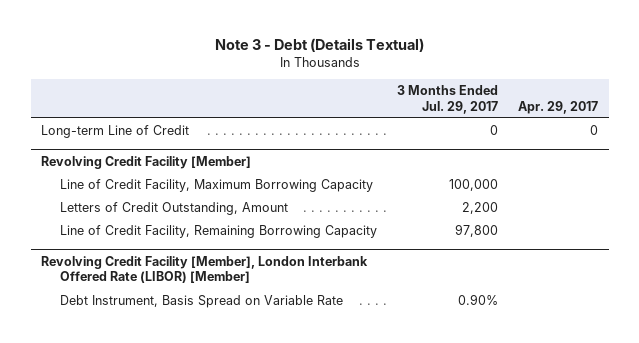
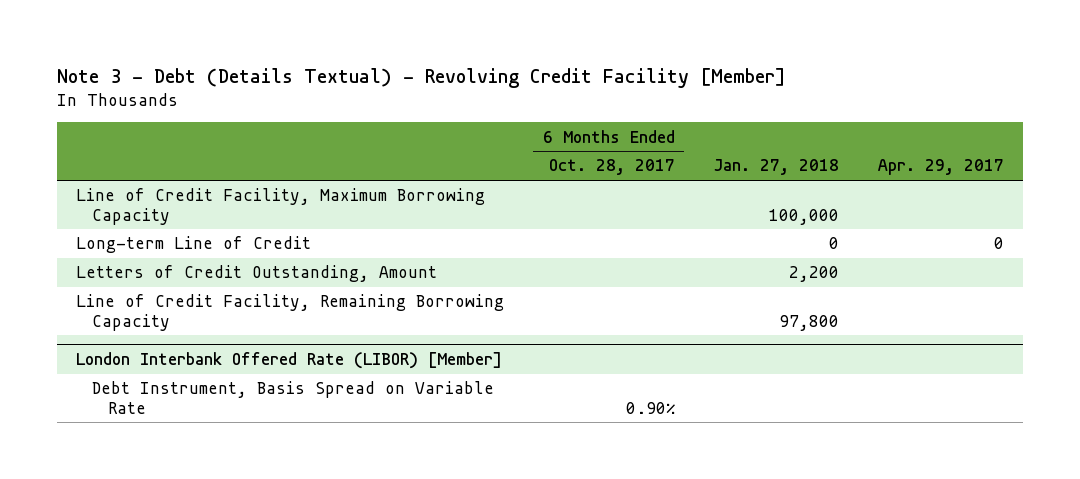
- Note 3 - Debt (Details Textual)
+ Note 3 - Debt (Details Textual) - Revolving Credit Facility [Member]
- | 3 Months Ended Jul. 29, 2017 | Apr. 29, 2017
+ | 6 Months Ended Oct. 28, 2017 | Jan. 27, 2018 | Apr. 29, 2017
+ Line of Credit Facility, Maximum Borrowing Capacity | | 100,000 |
- Revolving Credit Facility [Member]
- Line of Credit Facility, Maximum Borrowing Capacity | 100,000 |
- Letters of Credit Outstanding, Amount | 2,200 |
- Line of Credit Facility, Remaining Borrowing Capacity | 97,800 |
- Revolving Credit Facility [Member], London Interbank Offered Rate (LIBOR) [Member]
- Debt Instrument, Basis Spread on Variable Rate | 0.90% |
+ Letters of Credit Outstanding, Amount | | 2,200 |
+ Line of Credit Facility, Remaining Borrowing Capacity | | 97,800 |
+ London Interbank Offered Rate (LIBOR) [Member]
+ Debt Instrument, Basis Spread on Variable Rate | 0.90% | |

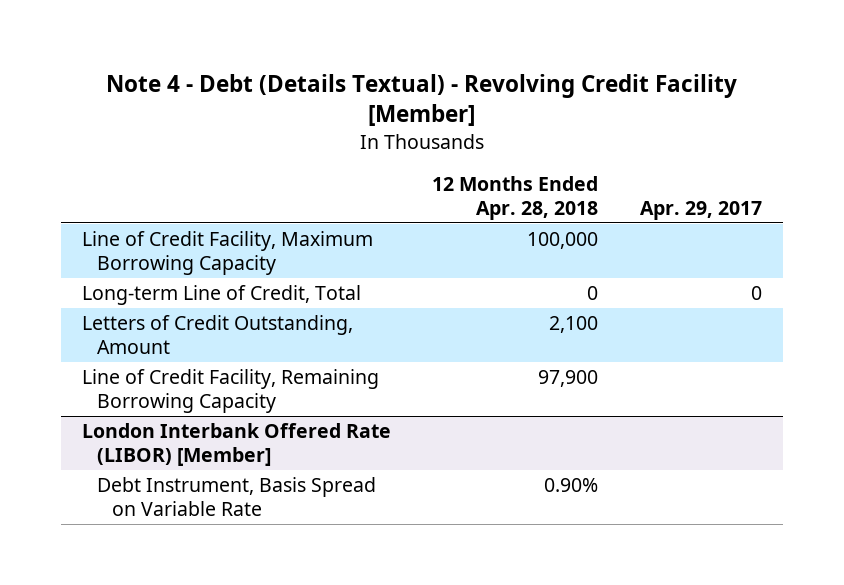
- Note 3 - Debt (Details Textual) - Revolving Credit Facility [Member]
+ Note 4 - Debt (Details Textual) - Revolving Credit Facility [Member]
- | 6 Months Ended Oct. 28, 2017 | Jan. 27, 2018 | Apr. 29, 2017
+ | 12 Months Ended Apr. 28, 2018 | Apr. 29, 2017
- Long-term Line of Credit | | 0 | 0
+ Long-term Line of Credit, Total | 0 | 0

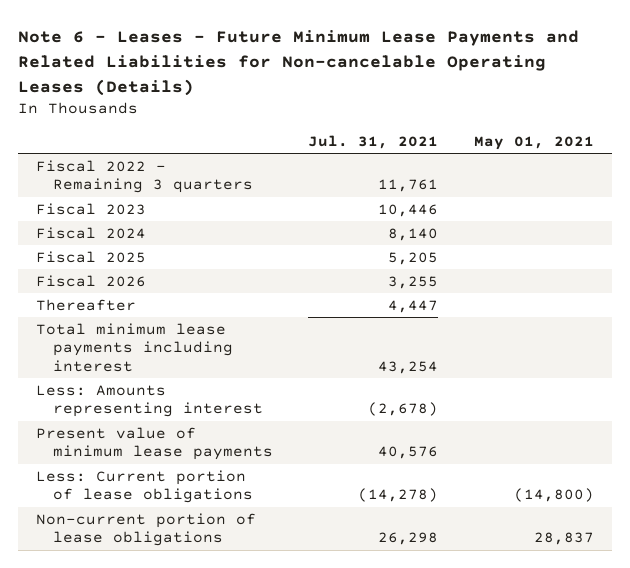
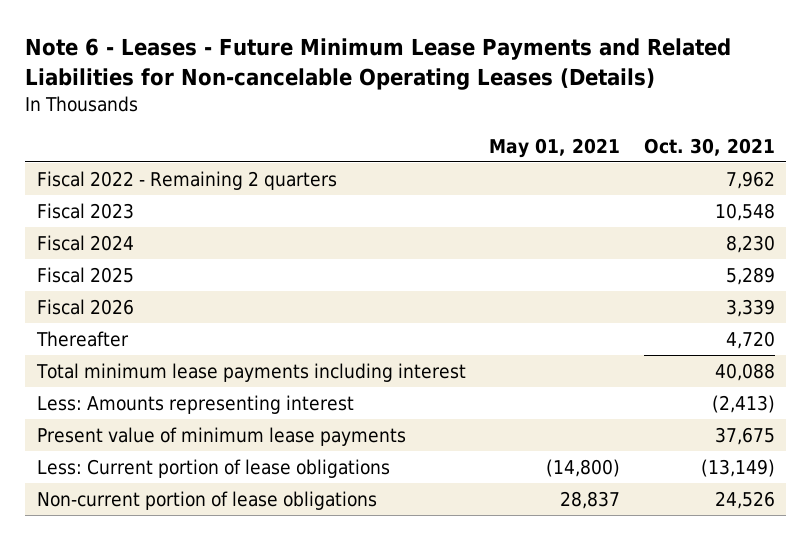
- | Jul. 31, 2021 | May 01, 2021
+ | May 01, 2021 | Oct. 30, 2021
- Fiscal 2022 - Remaining 3 quarters | 11,761 |
+ Fiscal 2022 - Remaining 2 quarters | | 7,962

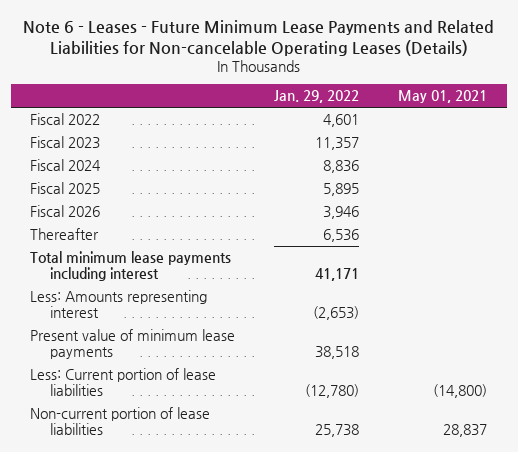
- | May 01, 2021 | Oct. 30, 2021
+ | Jan. 29, 2022 | May 01, 2021
- Fiscal 2022 - Remaining 2 quarters | | 7,962
+ Fiscal 2022 | 4,601 |
- Less: Current portion of lease obligations | (14,800) | (13,149)
- Non-current portion of lease obligations | 28,837 | 24,526
+ Less: Current portion of lease liabilities | (12,780) | (14,800)
+ Non-current portion of lease liabilities | 25,738 | 28,837

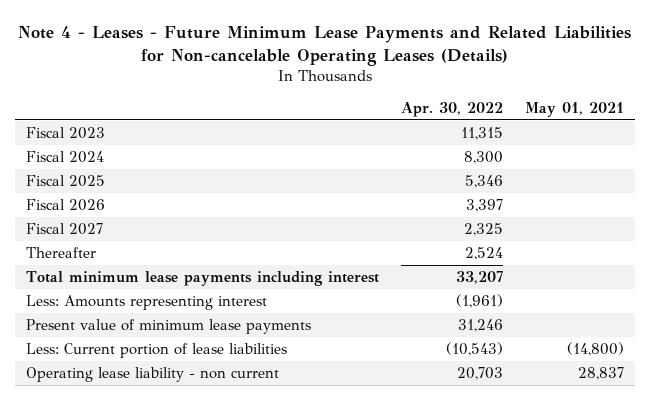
- Note 6 - Leases - Future Minimum Lease Payments and Related Liabilities for Non-cancelable Operating Leases (Details)
+ Note 4 - Leases - Future Minimum Lease Payments and Related Liabilities for Non-cancelable Operating Leases (Details)
- | Jan. 29, 2022 | May 01, 2021
+ | Apr. 30, 2022 | May 01, 2021
- Fiscal 2022 | 4,601 |
+ Fiscal 2027 | 2,325 |
- Non-current portion of lease liabilities | 25,738 | 28,837
+ Operating lease liability - non current | 20,703 | 28,837

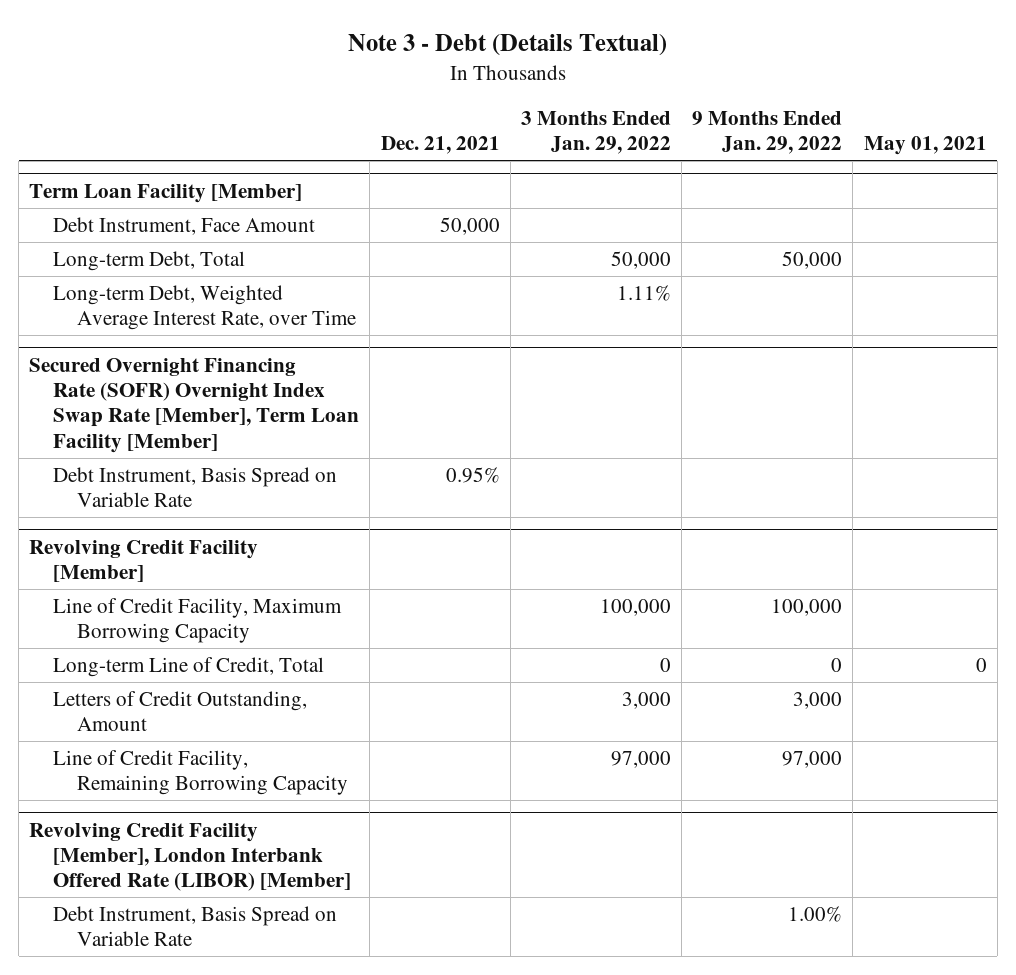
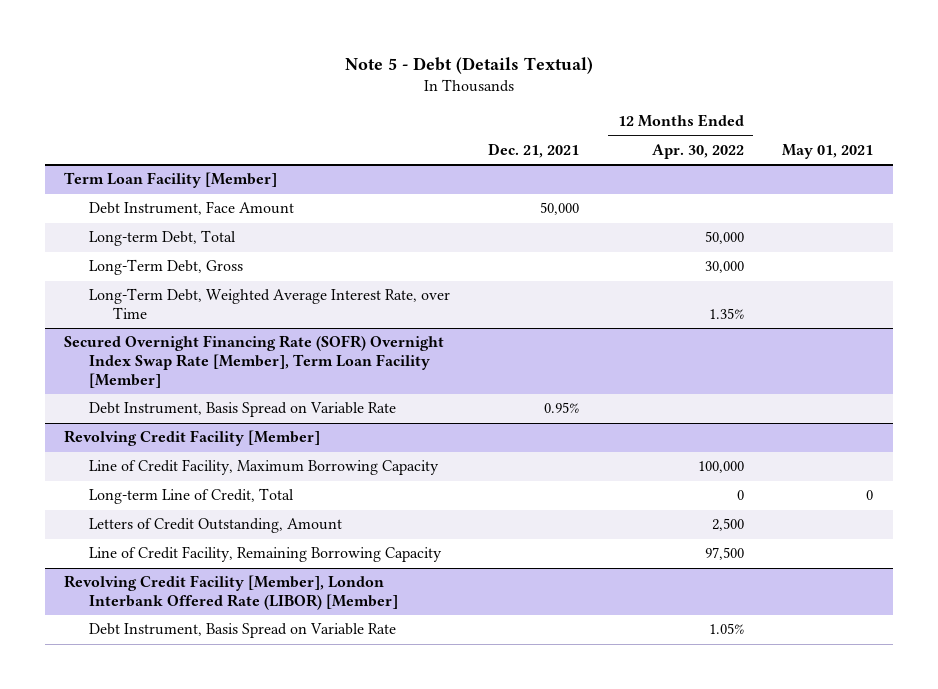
- Note 3 - Debt (Details Textual)
+ Note 5 - Debt (Details Textual)
- | Dec. 21, 2021 | 3 Months Ended Jan. 29, 2022 | 9 Months Ended Jan. 29, 2022 | May 01, 2021
+ | Dec. 21, 2021 | 12 Months Ended Apr. 30, 2022 | May 01, 2021
@ Term Loan Facility [Member]
- Long-term Debt, Weighted Average Interest Rate, over Time | | 1.11% | |
+ Long-Term Debt, Gross | | 30,000 |
+ Long-Term Debt, Weighted Average Interest Rate, over Time | | 1.35% |

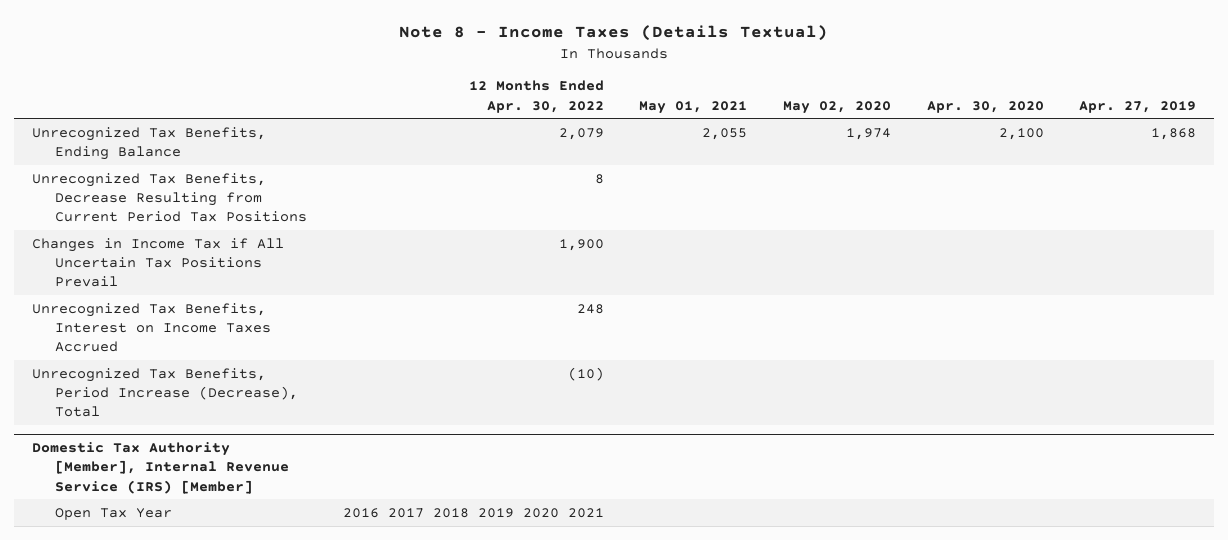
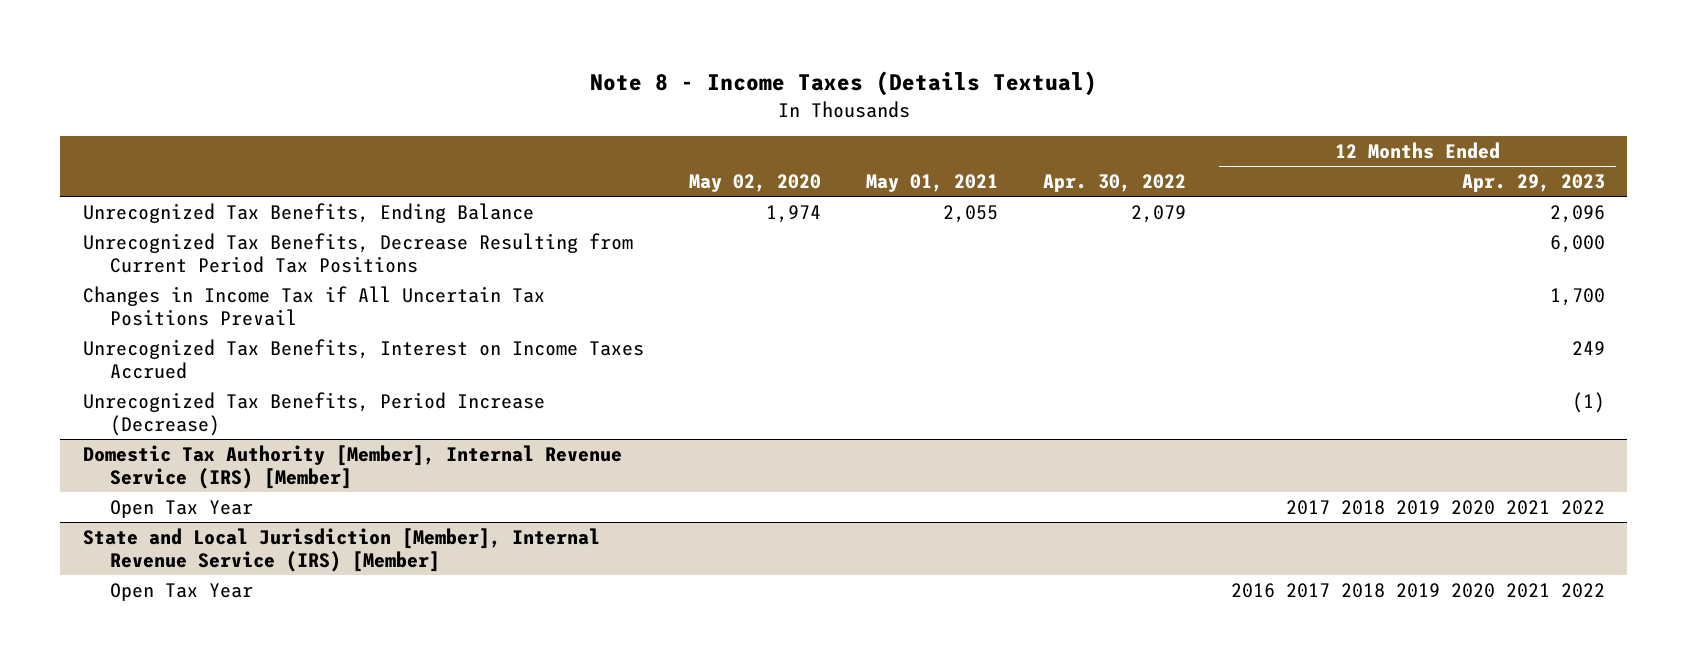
- | 12 Months Ended Apr. 30, 2022 | May 01, 2021 | May 02, 2020 | Apr. 30, 2020 | Apr. 27, 2019
+ | May 02, 2020 | May 01, 2021 | Apr. 30, 2022 | 12 Months Ended Apr. 29, 2023
- Unrecognized Tax Benefits, Period Increase (Decrease), Total | (10) | | | |
+ Unrecognized Tax Benefits, Period Increase (Decrease) | | | | (1)
+ State and Local Jurisdiction [Member], Internal Revenue Service (IRS) [Member]
+ Open Tax Year | | | | 2016 2017 2018 2019 2020 2021 2022

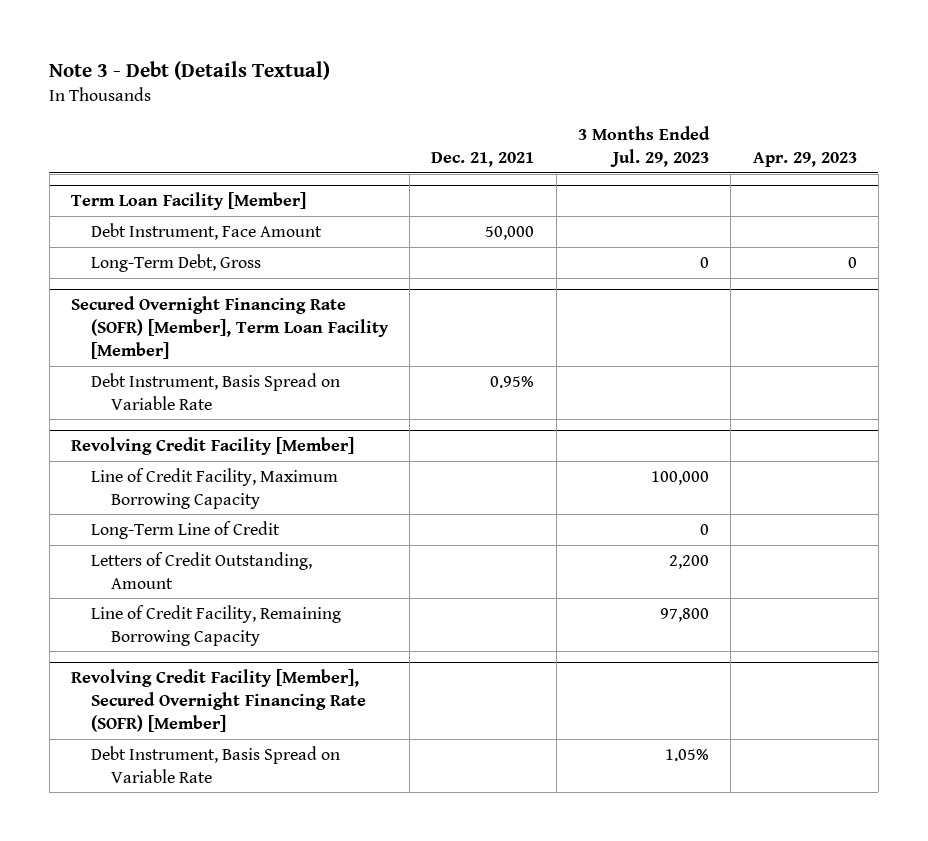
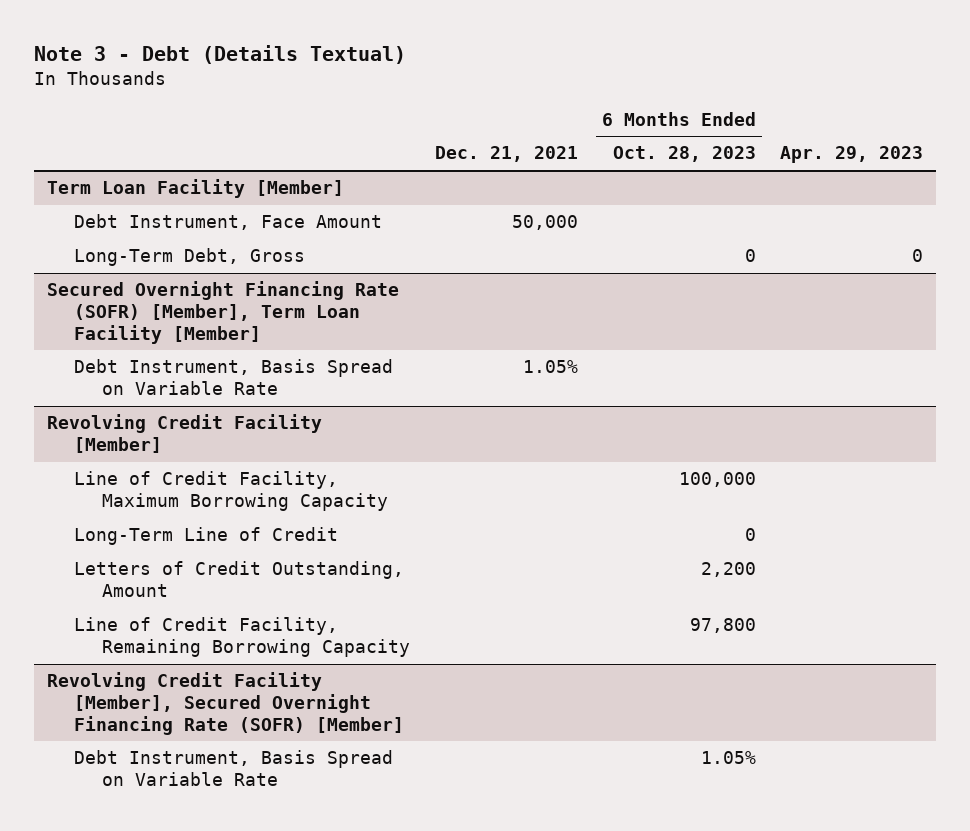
- | Dec. 21, 2021 | 3 Months Ended Jul. 29, 2023 | Apr. 29, 2023
+ | Dec. 21, 2021 | 6 Months Ended Oct. 28, 2023 | Apr. 29, 2023
@ Secured Overnight Financing Rate (SOFR) [Member], Term Loan Facility [Member]
- Debt Instrument, Basis Spread on Variable Rate | 0.95% | |
+ Debt Instrument, Basis Spread on Variable Rate | 1.05% | |

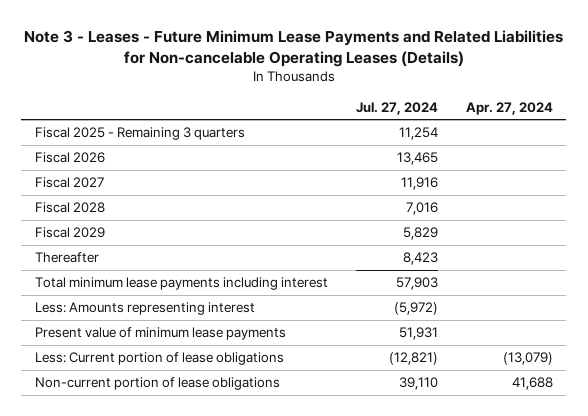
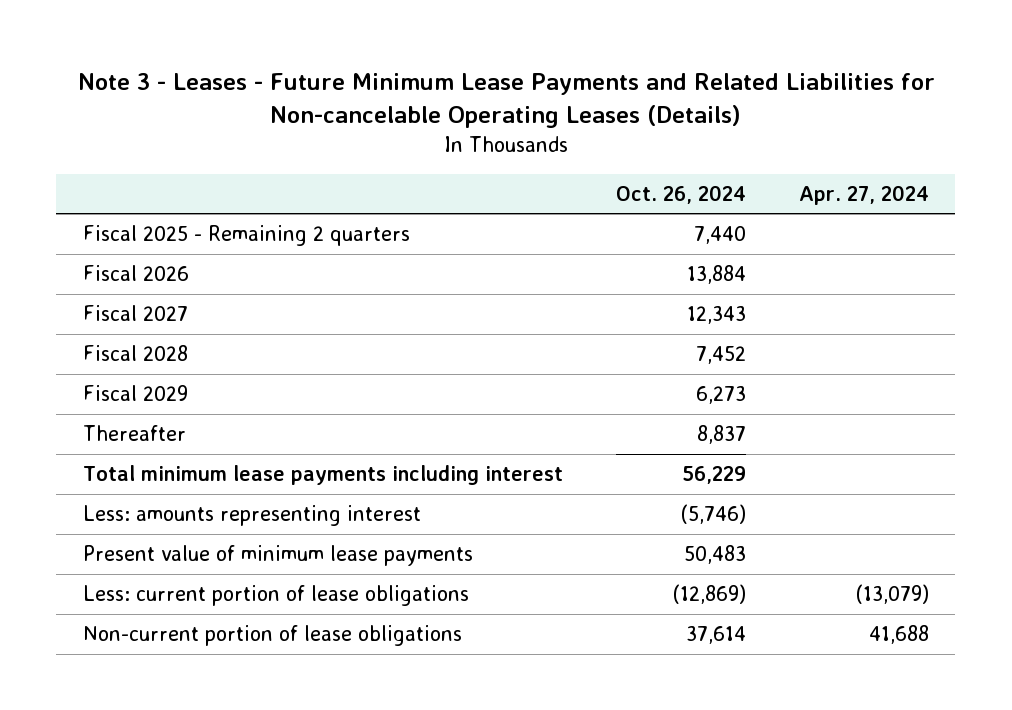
- | Jul. 27, 2024 | Apr. 27, 2024
+ | Oct. 26, 2024 | Apr. 27, 2024
- Fiscal 2025 - Remaining 3 quarters | 11,254 |
+ Fiscal 2025 - Remaining 2 quarters | 7,440 |
- Less: Amounts representing interest | (5,972) |
+ Less: amounts representing interest | (5,746) |
- Less: Current portion of lease obligations | (12,821) | (13,079)
+ Less: current portion of lease obligations | (12,869) | (13,079)

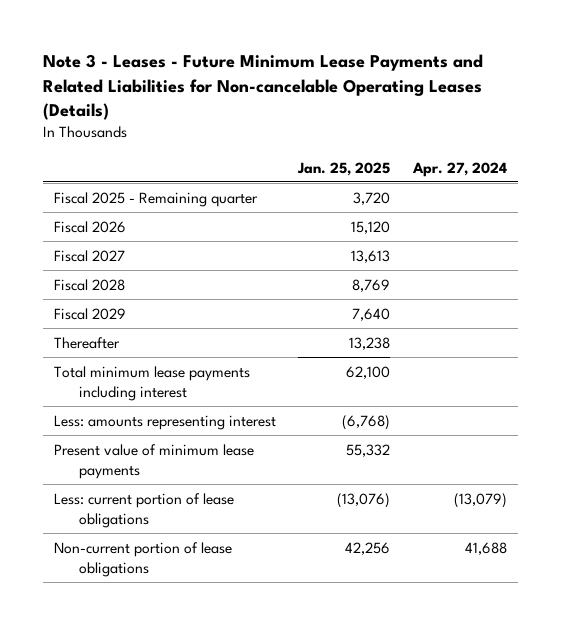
- | Oct. 26, 2024 | Apr. 27, 2024
+ | Jan. 25, 2025 | Apr. 27, 2024
- Fiscal 2025 - Remaining 2 quarters | 7,440 |
+ Fiscal 2025 - Remaining quarter | 3,720 |

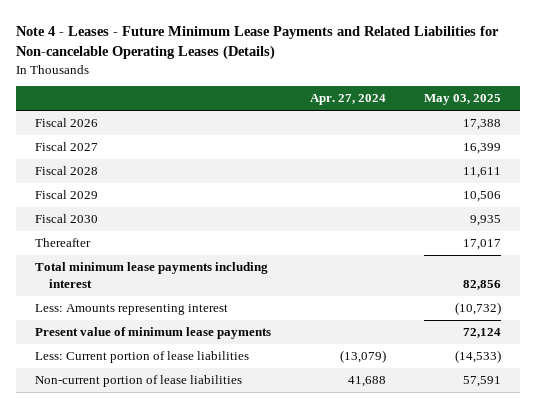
- Note 3 - Leases - Future Minimum Lease Payments and Related Liabilities for Non-cancelable Operating Leases (Details)
+ Note 4 - Leases - Future Minimum Lease Payments and Related Liabilities for Non-cancelable Operating Leases (Details)
- | Jan. 25, 2025 | Apr. 27, 2024
+ | Apr. 27, 2024 | May 03, 2025
- Fiscal 2025 - Remaining quarter | 3,720 |
+ Fiscal 2030 | | 9,935
- Less: amounts representing interest | (6,768) |
+ Less: Amounts representing interest | | (10,732)
- Less: current portion of lease obligations | (13,076) | (13,079)
- Non-current portion of lease obligations | 42,256 | 41,688
+ Less: Current portion of lease liabilities | (13,079) | (14,533)
+ Non-current portion of lease liabilities | 41,688 | 57,591

